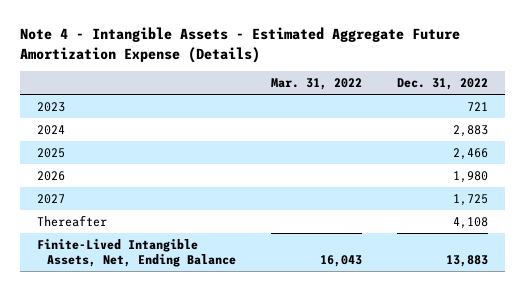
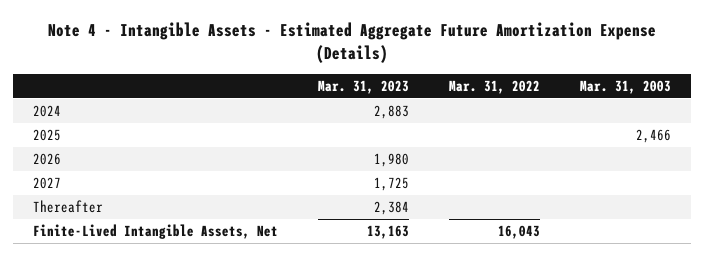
- | Mar. 31, 2022 | Dec. 31, 2022
+ | Mar. 31, 2023 | Mar. 31, 2022 | Mar. 31, 2003
- 2023 | | 721
- Finite-Lived Intangible Assets, Net, Ending Balance | 16,043 | 13,883
+ Finite-Lived Intangible Assets, Net | 13,163 | 16,043 |

